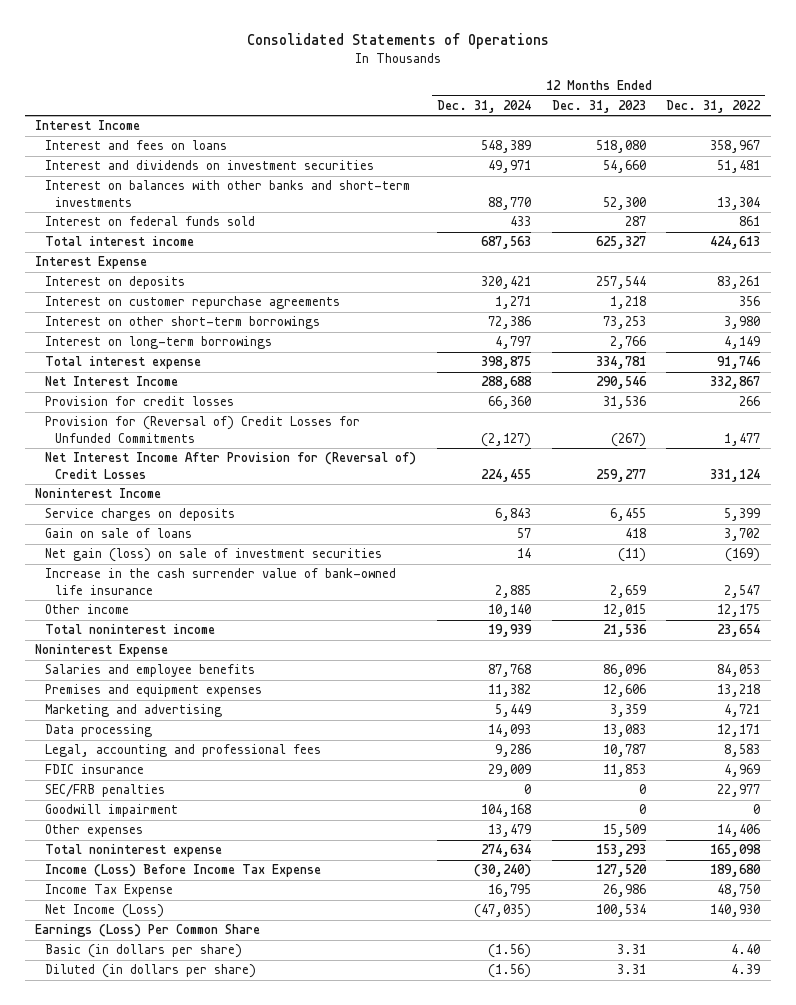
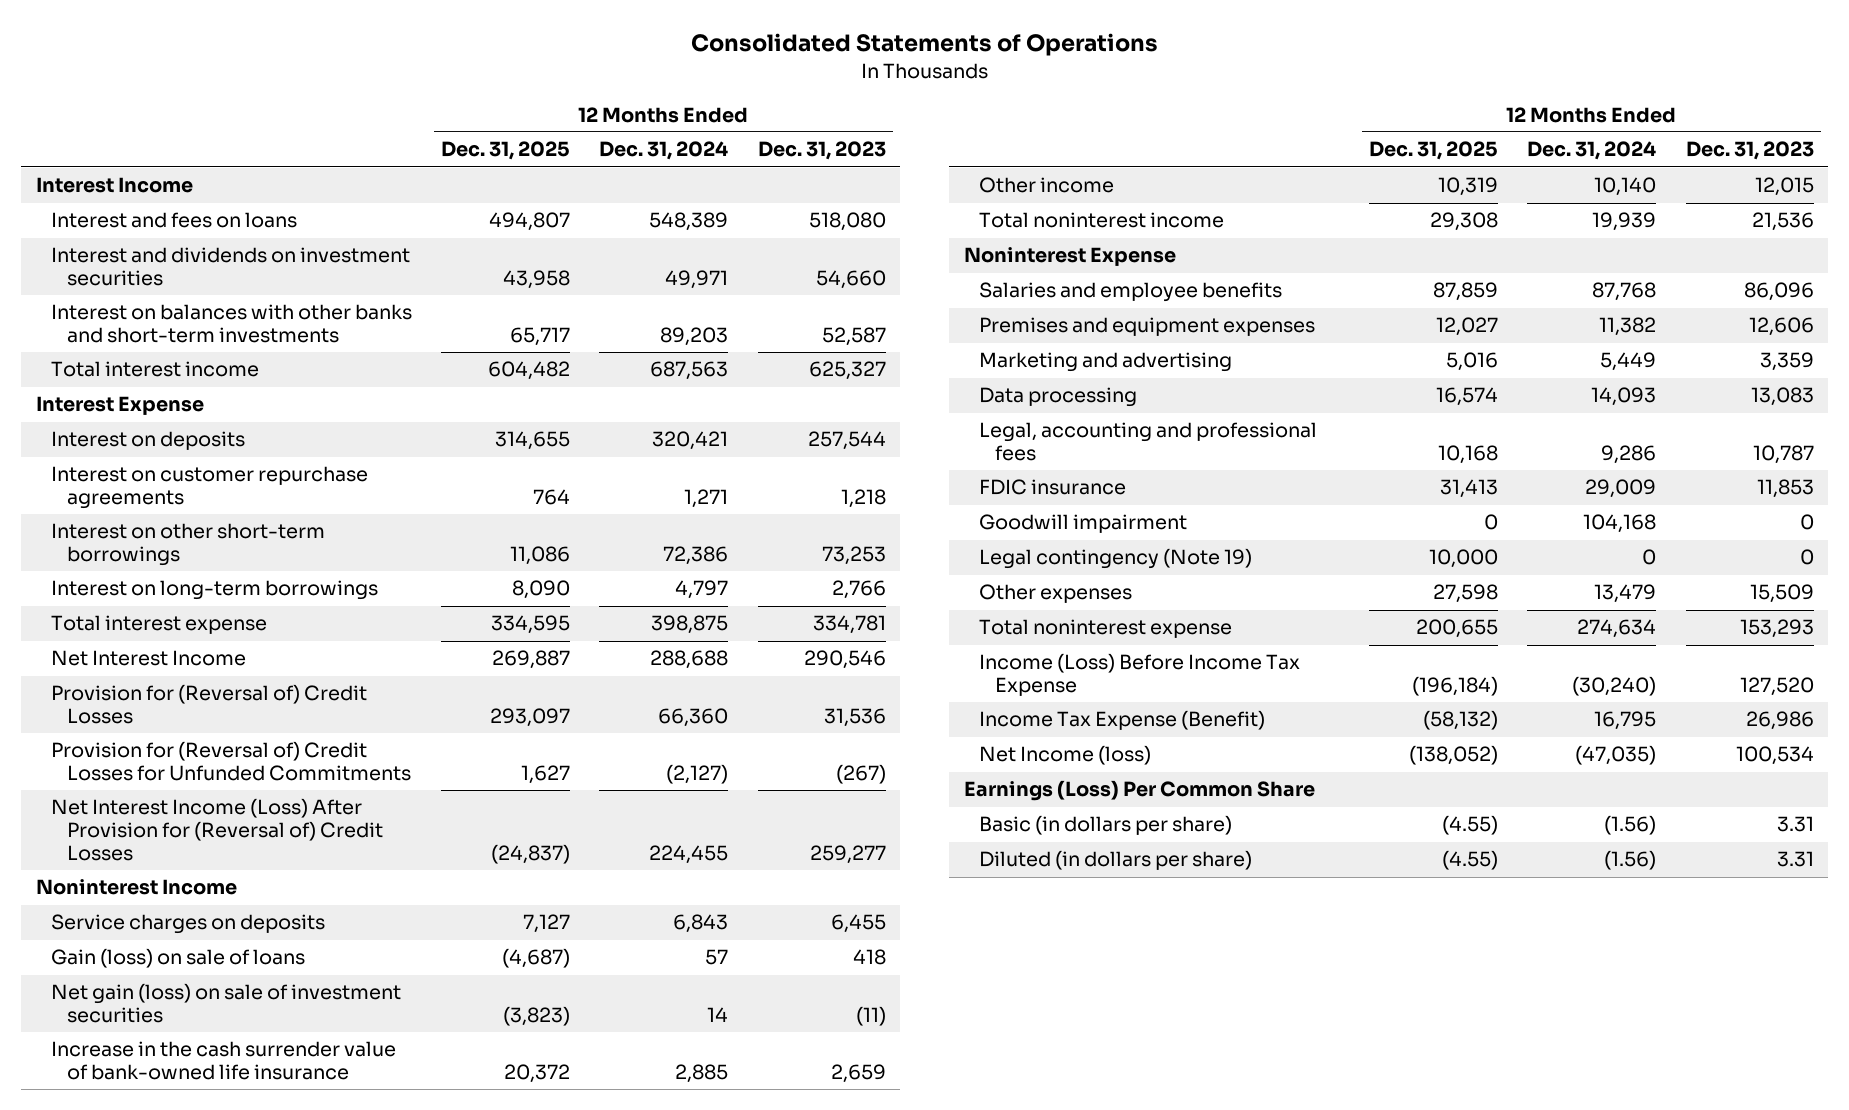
- | 12 Months Ended Dec. 31, 2024 | 12 Months Ended Dec. 31, 2023 | 12 Months Ended Dec. 31, 2022
+ | 12 Months Ended Dec. 31, 2025 | 12 Months Ended Dec. 31, 2024 | 12 Months Ended Dec. 31, 2023
- Interest on balances with other banks and short-term investments | 88,770 | 52,300 | 13,304
- Interest on federal funds sold | 433 | 287 | 861
+ Interest on balances with other banks and short-term investments | 65,717 | 89,203 | 52,587
- Provision for credit losses | 66,360 | 31,536 | 266
+ Provision for (Reversal of) Credit Losses | 293,097 | 66,360 | 31,536
- Net Interest Income After Provision for (Reversal of) Credit Losses | 224,455 | 259,277 | 331,124
+ Net Interest Income (Loss) After Provision for (Reversal of) Credit Losses | (24,837) | 224,455 | 259,277
- Gain on sale of loans | 57 | 418 | 3,702
+ Gain (loss) on sale of loans | (4,687) | 57 | 418
- SEC/FRB penalties | 0 | 0 | 22,977
+ Legal contingency (Note 19) | 10,000 | 0 | 0
- Income Tax Expense | 16,795 | 26,986 | 48,750
- Net Income (Loss) | (47,035) | 100,534 | 140,930
+ Income Tax Expense (Benefit) | (58,132) | 16,795 | 26,986
+ Net Income (loss) | (138,052) | (47,035) | 100,534

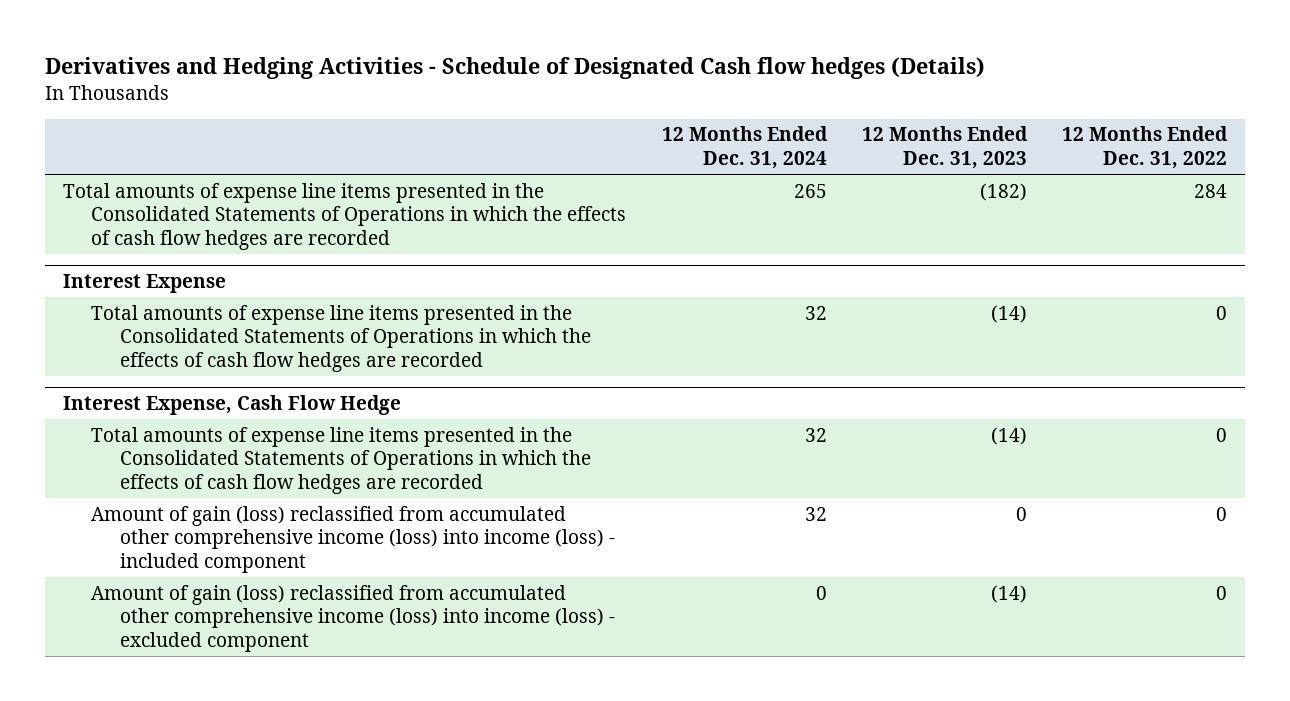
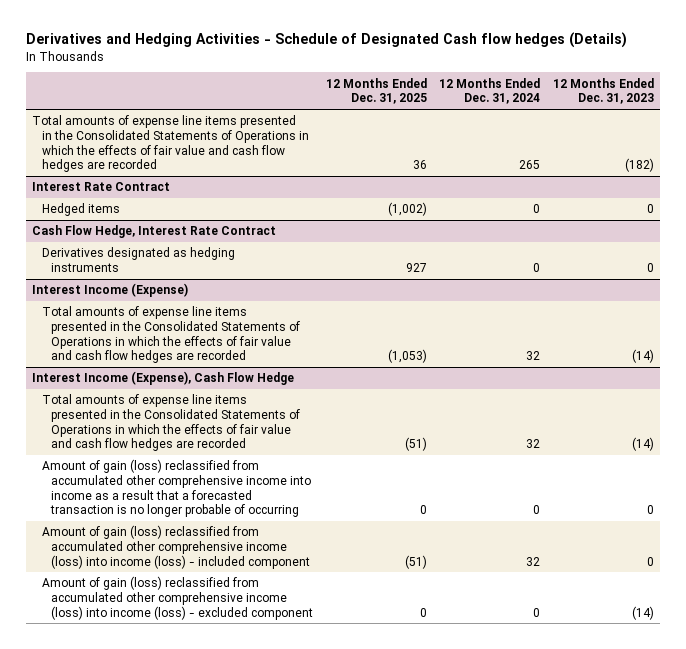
- | 12 Months Ended Dec. 31, 2024 | 12 Months Ended Dec. 31, 2023 | 12 Months Ended Dec. 31, 2022
+ | 12 Months Ended Dec. 31, 2025 | 12 Months Ended Dec. 31, 2024 | 12 Months Ended Dec. 31, 2023
- Total amounts of expense line items presented in the Consolidated Statements of Operations in which the effects of cash flow hedges are recorded | 265 | (182) | 284
- Interest Expense
- Total amounts of expense line items presented in the Consolidated Statements of Operations in which the effects of cash flow hedges are recorded | 32 | (14) | 0
- Interest Expense, Cash Flow Hedge
- Total amounts of expense line items presented in the Consolidated Statements of Operations in which the effects of cash flow hedges are recorded | 32 | (14) | 0
+ Total amounts of expense line items presented in the Consolidated Statements of Operations in which the effects of fair value and cash flow hedges are recorded | 36 | 265 | (182)
+ Interest Rate Contract
+ Hedged items | (1,002) | 0 | 0
+ Cash Flow Hedge, Interest Rate Contract
+ Derivatives designated as hedging instruments | 927 | 0 | 0
+ Interest Income (Expense)
+ Total amounts of expense line items presented in the Consolidated Statements of Operations in which the effects of fair value and cash flow hedges are recorded | (1,053) | 32 | (14)
+ Interest Income (Expense), Cash Flow Hedge
+ Total amounts of expense line items presented in the Consolidated Statements of Operations in which the effects of fair value and cash flow hedges are recorded | (51) | 32 | (14)
+ Amount of gain (loss) reclassified from accumulated other comprehensive income into income as a result that a forecasted transaction is no longer probable of occurring | 0 | 0 | 0

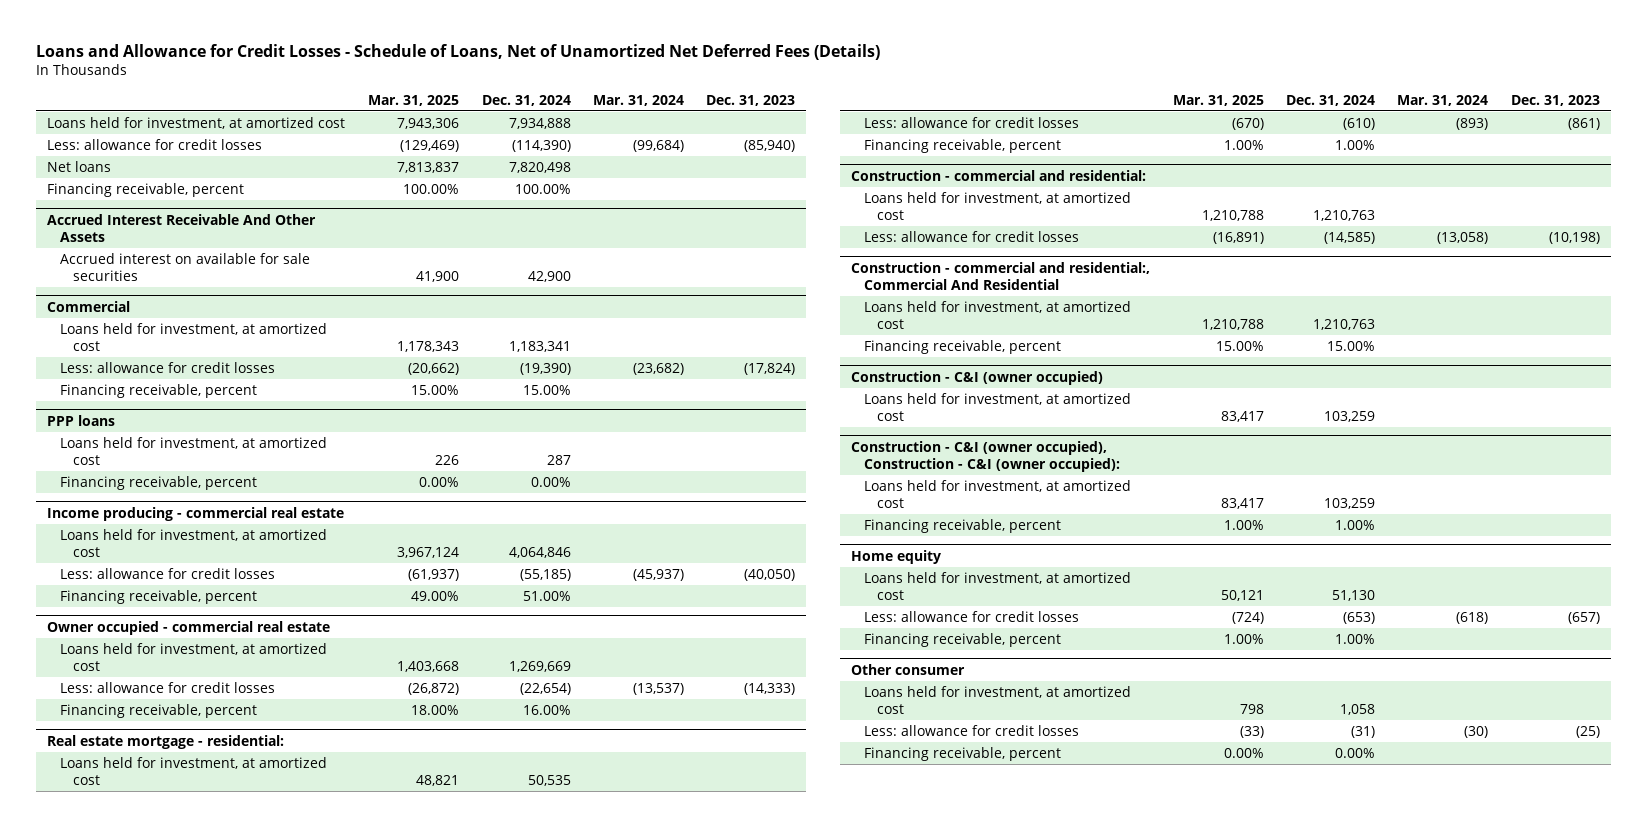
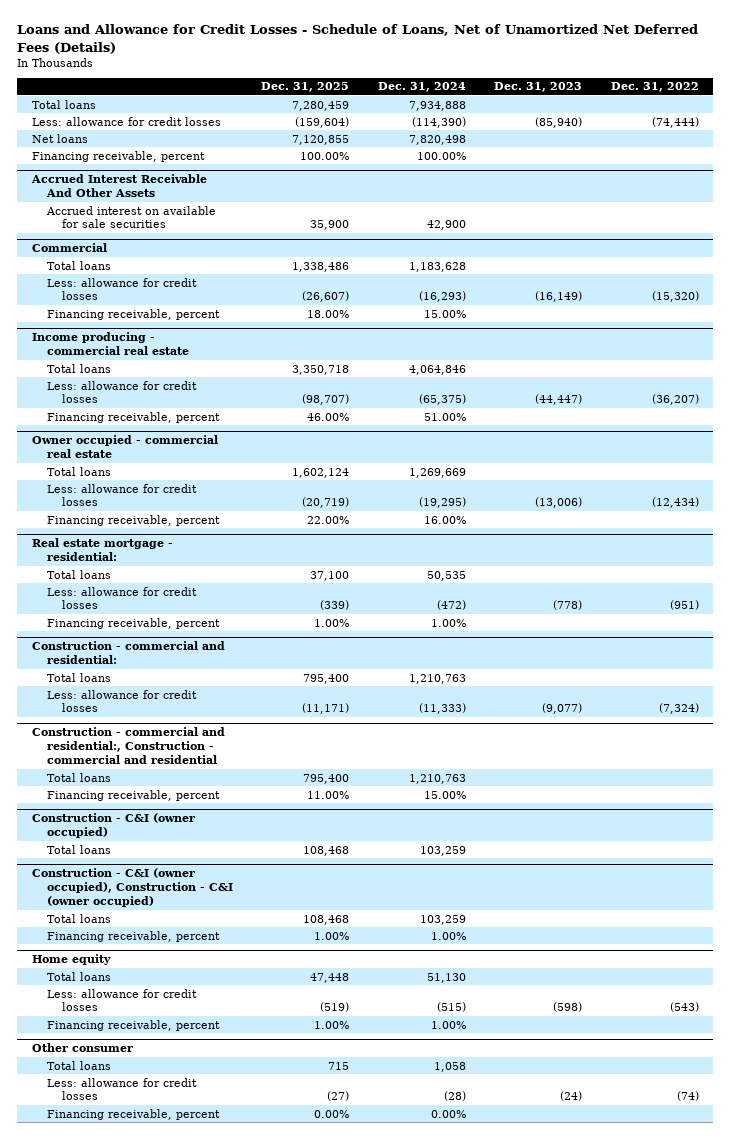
- | Mar. 31, 2025 | Dec. 31, 2024 | Mar. 31, 2024 | Dec. 31, 2023
+ | Dec. 31, 2025 | Dec. 31, 2024 | Dec. 31, 2023 | Dec. 31, 2022
- Loans held for investment, at amortized cost | 7,943,306 | 7,934,888 | |
+ Total loans | 7,280,459 | 7,934,888 | |
@ Commercial
- Loans held for investment, at amortized cost | 1,178,343 | 1,183,341 | |
- Less: allowance for credit losses | (20,662) | (19,390) | (23,682) | (17,824)
+ Total loans | 1,338,486 | 1,183,628 | |
+ Less: allowance for credit losses | (26,607) | (16,293) | (16,149) | (15,320)
- PPP loans
- Loans held for investment, at amortized cost | 226 | 287 | |
- Financing receivable, percent | 0.00% | 0.00% | |
@ Income producing - commercial real estate
- Loans held for investment, at amortized cost | 3,967,124 | 4,064,846 | |
- Less: allowance for credit losses | (61,937) | (55,185) | (45,937) | (40,050)
+ Total loans | 3,350,718 | 4,064,846 | |
+ Less: allowance for credit losses | (98,707) | (65,375) | (44,447) | (36,207)
@ Owner occupied - commercial real estate
- Loans held for investment, at amortized cost | 1,403,668 | 1,269,669 | |
- Less: allowance for credit losses | (26,872) | (22,654) | (13,537) | (14,333)
+ Total loans | 1,602,124 | 1,269,669 | |
+ Less: allowance for credit losses | (20,719) | (19,295) | (13,006) | (12,434)
@ Real estate mortgage - residential:
- Loans held for investment, at amortized cost | 48,821 | 50,535 | |
- Less: allowance for credit losses | (670) | (610) | (893) | (861)
+ Total loans | 37,100 | 50,535 | |
+ Less: allowance for credit losses | (339) | (472) | (778) | (951)
@ Construction - commercial and residential:
- Loans held for investment, at amortized cost | 1,210,788 | 1,210,763 | |
- Less: allowance for credit losses | (16,891) | (14,585) | (13,058) | (10,198)
- Construction - commercial and residential:, Commercial And Residential
- Loans held for investment, at amortized cost | 1,210,788 | 1,210,763 | |
@ Construction - commercial and residential:
+ Total loans | 795,400 | 1,210,763 | |
+ Less: allowance for credit losses | (11,171) | (11,333) | (9,077) | (7,324)
+ Construction - commercial and residential:, Construction - commercial and residential
+ Total loans | 795,400 | 1,210,763 | |
@ Construction - C&I (owner occupied)
- Loans held for investment, at amortized cost | 83,417 | 103,259 | |
- Construction - C&I (owner occupied), Construction - C&I (owner occupied):
- Loans held for investment, at amortized cost | 83,417 | 103,259 | |
@ Construction - C&I (owner occupied)
+ Total loans | 108,468 | 103,259 | |
+ Construction - C&I (owner occupied), Construction - C&I (owner occupied)
+ Total loans | 108,468 | 103,259 | |
@ Home equity
- Loans held for investment, at amortized cost | 50,121 | 51,130 | |
- Less: allowance for credit losses | (724) | (653) | (618) | (657)
+ Total loans | 47,448 | 51,130 | |
+ Less: allowance for credit losses | (519) | (515) | (598) | (543)
@ Other consumer
- Loans held for investment, at amortized cost | 798 | 1,058 | |
- Less: allowance for credit losses | (33) | (31) | (30) | (25)
+ Total loans | 715 | 1,058 | |
+ Less: allowance for credit losses | (27) | (28) | (24) | (74)

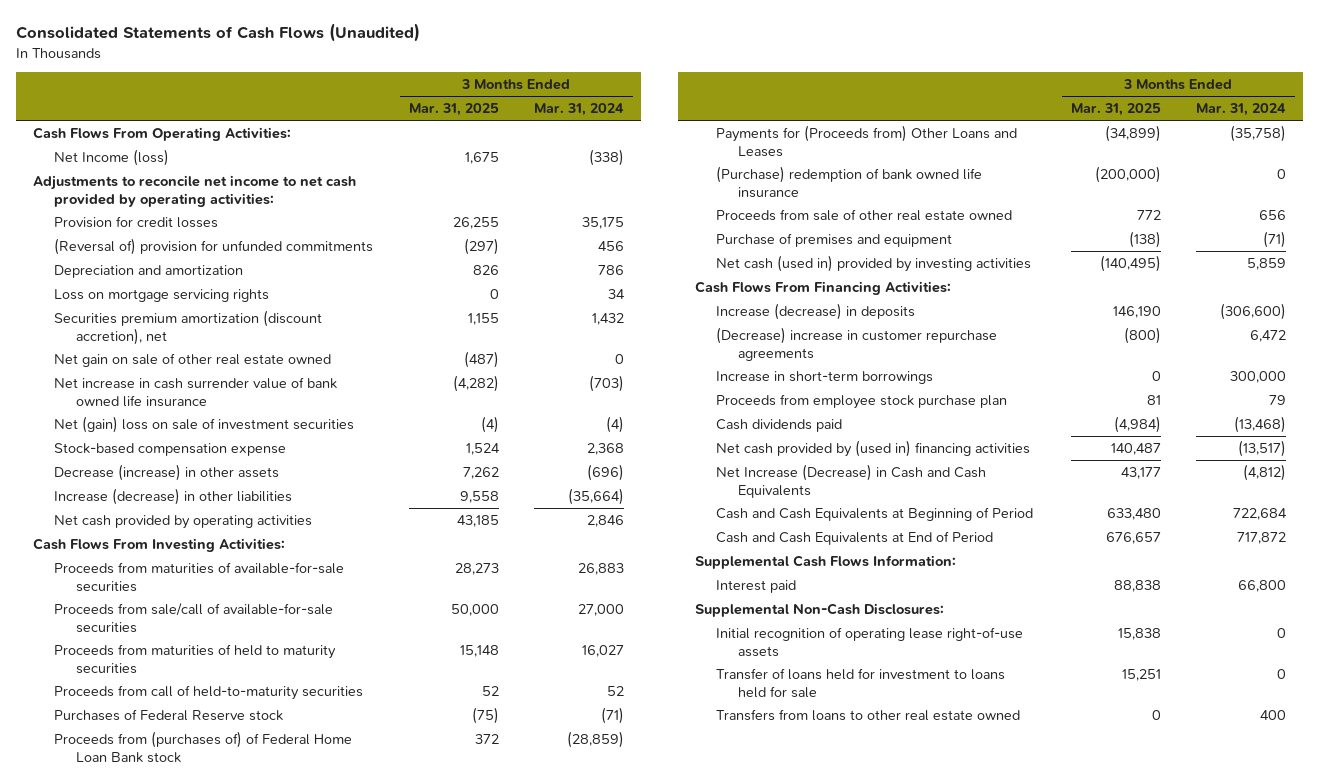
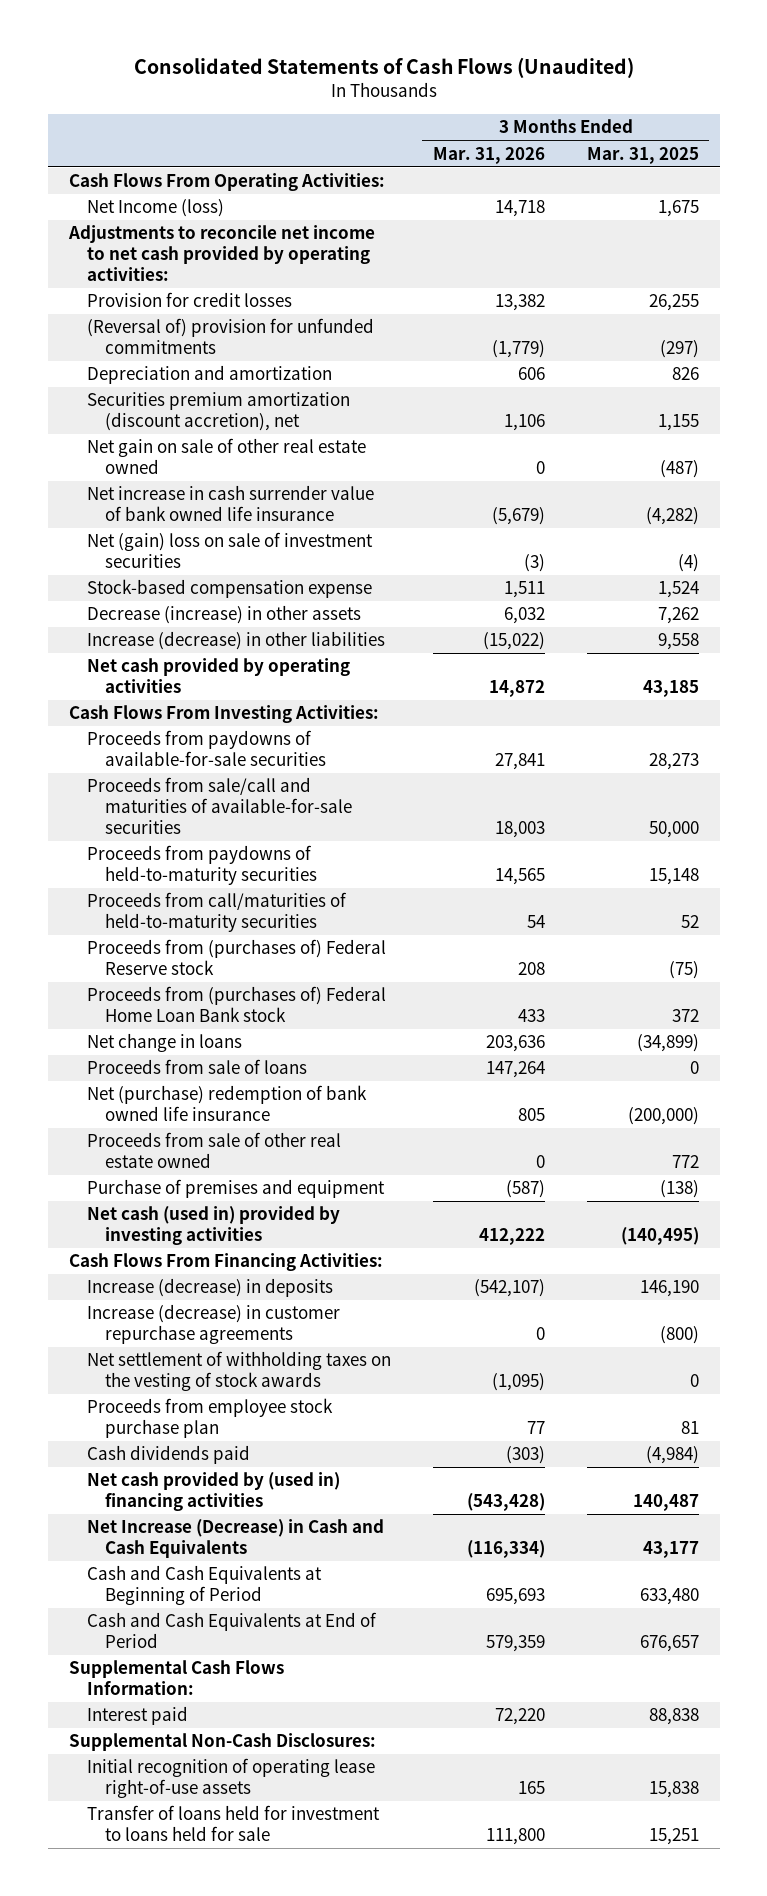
- | 3 Months Ended Mar. 31, 2025 | 3 Months Ended Mar. 31, 2024
+ | 3 Months Ended Mar. 31, 2026 | 3 Months Ended Mar. 31, 2025
- Loss on mortgage servicing rights | 0 | 34
- Proceeds from maturities of available-for-sale securities | 28,273 | 26,883
- Proceeds from sale/call of available-for-sale securities | 50,000 | 27,000
- Proceeds from maturities of held to maturity securities | 15,148 | 16,027
- Proceeds from call of held-to-maturity securities | 52 | 52
- Purchases of Federal Reserve stock | (75) | (71)
- Proceeds from (purchases of) of Federal Home Loan Bank stock | 372 | (28,859)
- Payments for (Proceeds from) Other Loans and Leases | (34,899) | (35,758)
- (Purchase) redemption of bank owned life insurance | (200,000) | 0
+ Proceeds from paydowns of available-for-sale securities | 27,841 | 28,273
+ Proceeds from sale/call and maturities of available-for-sale securities | 18,003 | 50,000
+ Proceeds from paydowns of held-to-maturity securities | 14,565 | 15,148
+ Proceeds from call/maturities of held-to-maturity securities | 54 | 52
+ Proceeds from (purchases of) Federal Reserve stock | 208 | (75)
+ Proceeds from (purchases of) Federal Home Loan Bank stock | 433 | 372
+ Net change in loans | 203,636 | (34,899)
+ Proceeds from sale of loans | 147,264 | 0
+ Net (purchase) redemption of bank owned life insurance | 805 | (200,000)
- (Decrease) increase in customer repurchase agreements | (800) | 6,472
- Increase in short-term borrowings | 0 | 300,000
+ Increase (decrease) in customer repurchase agreements | 0 | (800)
+ Net settlement of withholding taxes on the vesting of stock awards | (1,095) | 0
- Transfers from loans to other real estate owned | 0 | 400

